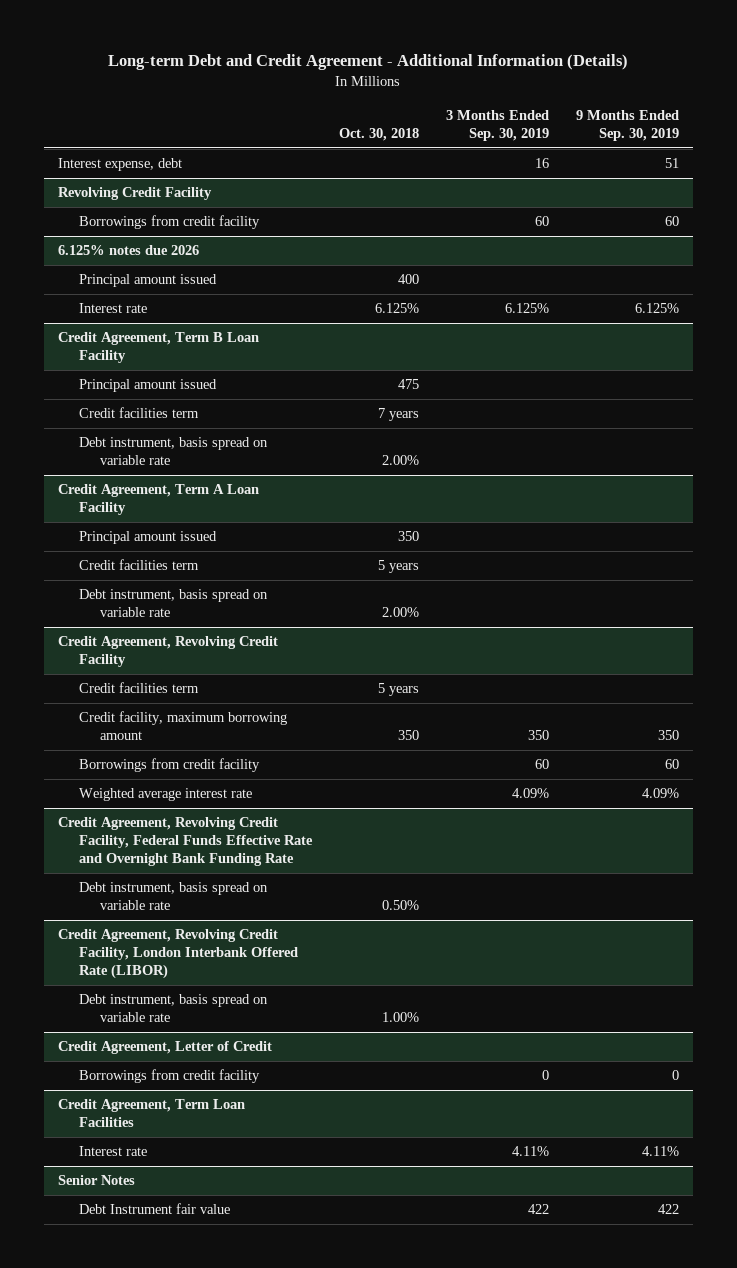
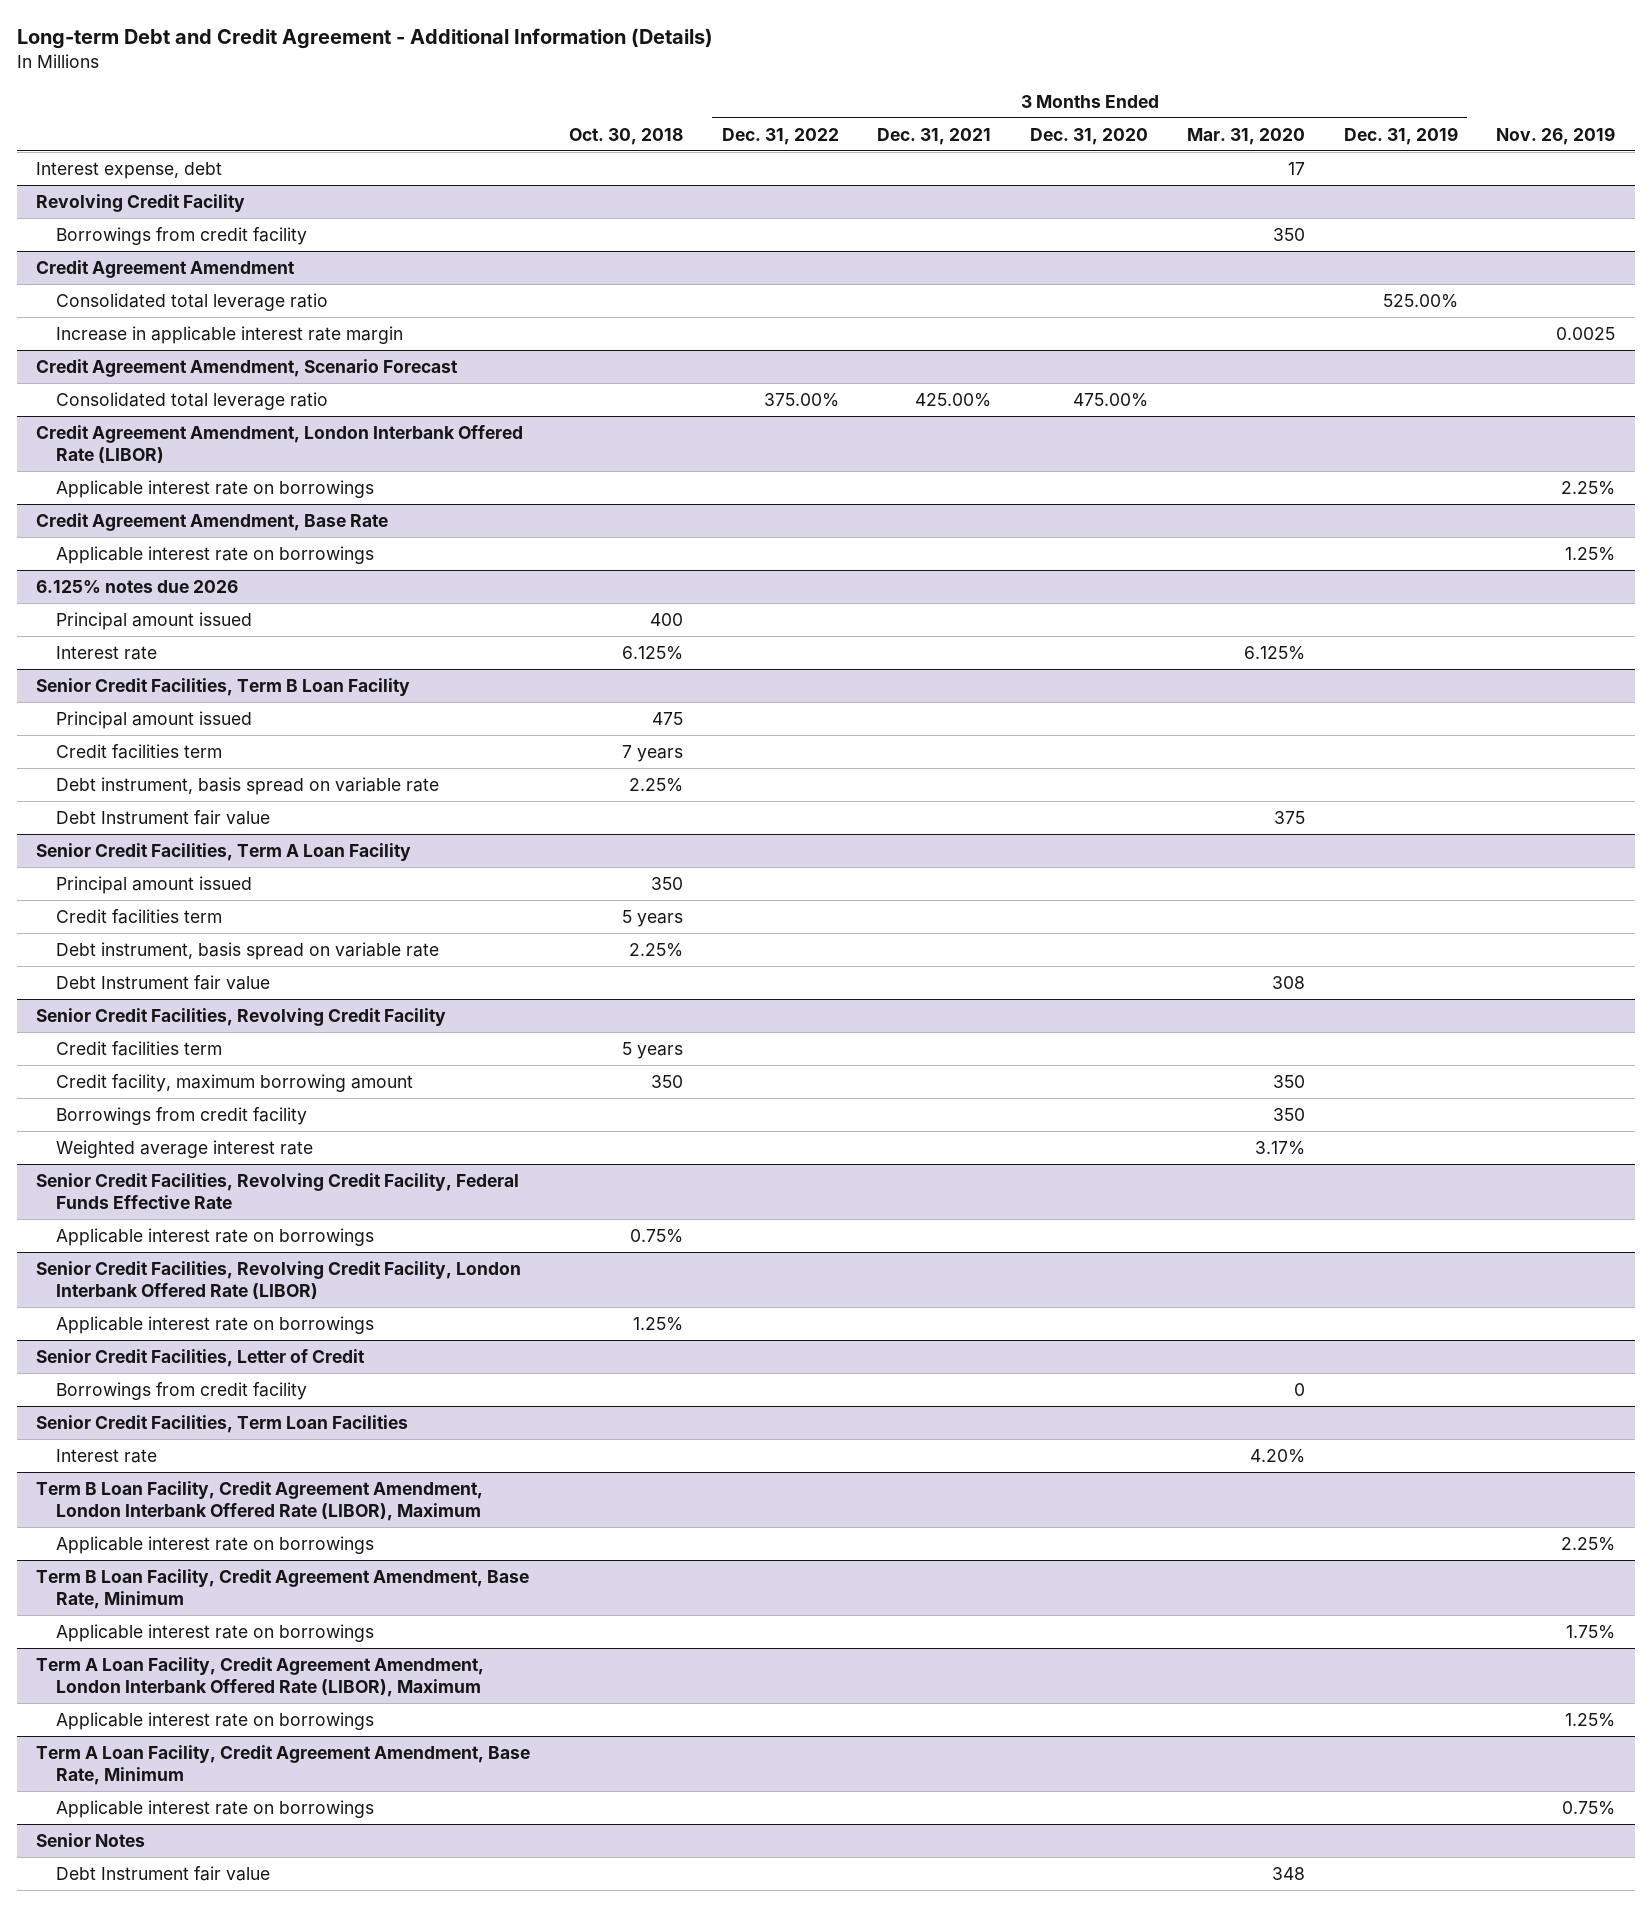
- | Oct. 30, 2018 | 3 Months Ended Sep. 30, 2019 | 9 Months Ended Sep. 30, 2019
+ | Oct. 30, 2018 | 3 Months Ended Dec. 31, 2022 | 3 Months Ended Dec. 31, 2021 | 3 Months Ended Dec. 31, 2020 | 3 Months Ended Mar. 31, 2020 | 3 Months Ended Dec. 31, 2019 | Nov. 26, 2019
+ Credit Agreement Amendment
+ Consolidated total leverage ratio | | | | | | 525.00% |
+ Increase in applicable interest rate margin | | | | | | | 0.0025
+ Credit Agreement Amendment, Scenario Forecast
+ Consolidated total leverage ratio | | 375.00% | 425.00% | 475.00% | | |
+ Credit Agreement Amendment, London Interbank Offered Rate (LIBOR)
+ Applicable interest rate on borrowings | | | | | | | 2.25%
+ Credit Agreement Amendment, Base Rate
+ Applicable interest rate on borrowings | | | | | | | 1.25%
- Credit Agreement, Term B Loan Facility
+ Senior Credit Facilities, Term B Loan Facility
- Debt instrument, basis spread on variable rate | 2.00% | |
- Credit Agreement, Term A Loan Facility
+ Debt instrument, basis spread on variable rate | 2.25% | | | | | |
+ Debt Instrument fair value | | | | | 375 | |
+ Senior Credit Facilities, Term A Loan Facility
- Debt instrument, basis spread on variable rate | 2.00% | |
- Credit Agreement, Revolving Credit Facility
+ Debt instrument, basis spread on variable rate | 2.25% | | | | | |
+ Debt Instrument fair value | | | | | 308 | |
+ Senior Credit Facilities, Revolving Credit Facility
- Credit Agreement, Revolving Credit Facility, Federal Funds Effective Rate and Overnight Bank Funding Rate
- Debt instrument, basis spread on variable rate | 0.50% | |
- Credit Agreement, Revolving Credit Facility, London Interbank Offered Rate (LIBOR)
- Debt instrument, basis spread on variable rate | 1.00% | |
- Credit Agreement, Letter of Credit
+ Senior Credit Facilities, Revolving Credit Facility, Federal Funds Effective Rate
+ Applicable interest rate on borrowings | 0.75% | | | | | |
+ Senior Credit Facilities, Revolving Credit Facility, London Interbank Offered Rate (LIBOR)
+ Applicable interest rate on borrowings | 1.25% | | | | | |
+ Senior Credit Facilities, Letter of Credit
- Credit Agreement, Term Loan Facilities
+ Senior Credit Facilities, Term Loan Facilities
+ Term B Loan Facility, Credit Agreement Amendment, London Interbank Offered Rate (LIBOR), Maximum
+ Applicable interest rate on borrowings | | | | | | | 2.25%
+ Term B Loan Facility, Credit Agreement Amendment, Base Rate, Minimum
+ Applicable interest rate on borrowings | | | | | | | 1.75%
+ Term A Loan Facility, Credit Agreement Amendment, London Interbank Offered Rate (LIBOR), Maximum
+ Applicable interest rate on borrowings | | | | | | | 1.25%
+ Term A Loan Facility, Credit Agreement Amendment, Base Rate, Minimum
+ Applicable interest rate on borrowings | | | | | | | 0.75%

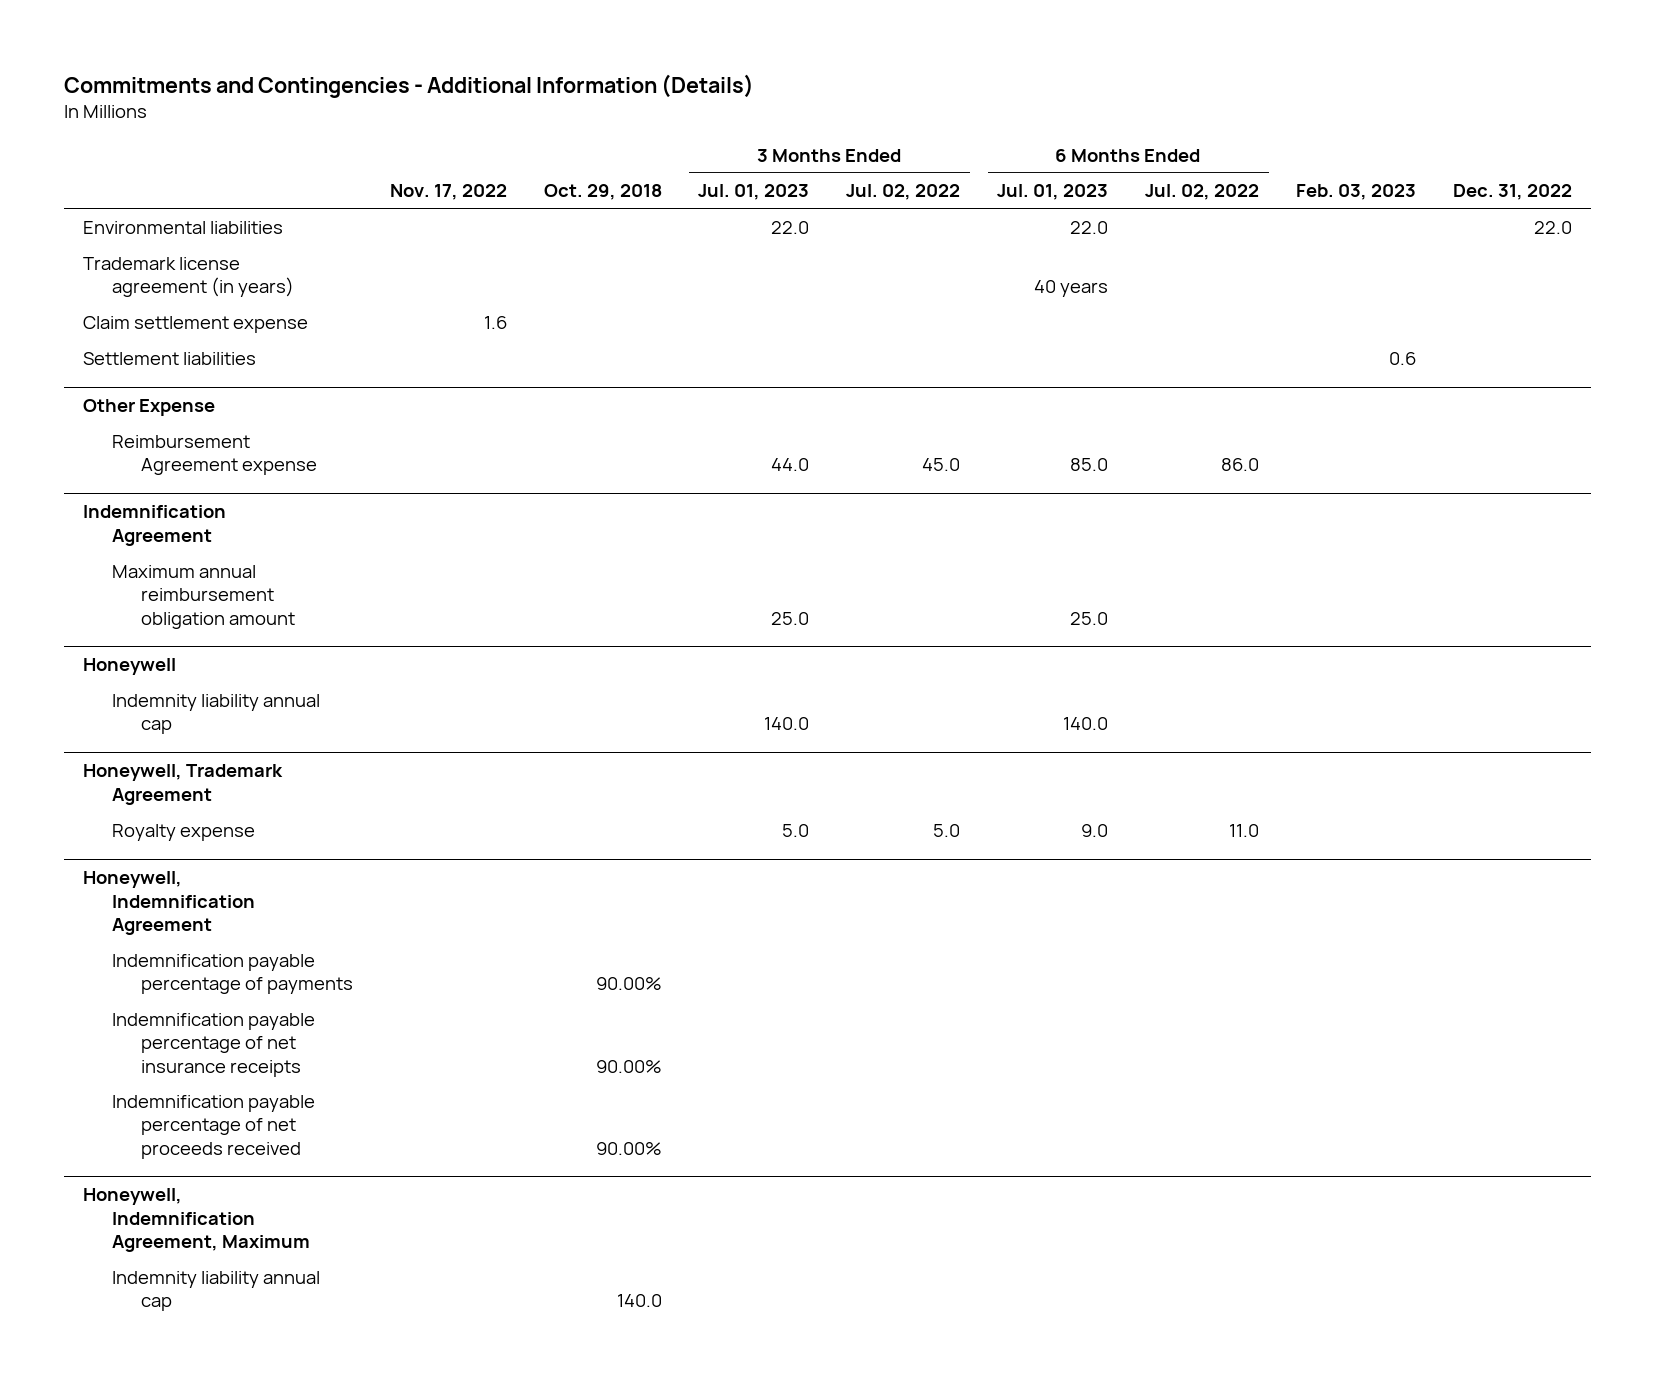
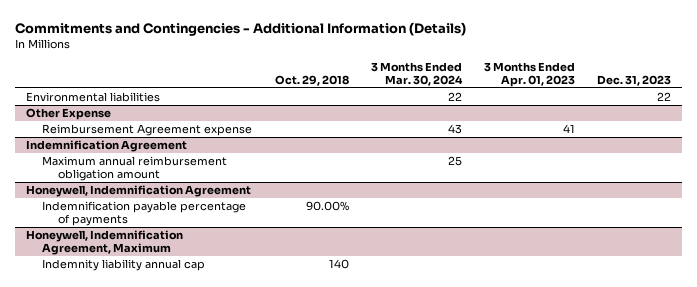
- | Nov. 17, 2022 | Oct. 29, 2018 | 3 Months Ended Jul. 01, 2023 | 3 Months Ended Jul. 02, 2022 | 6 Months Ended Jul. 01, 2023 | 6 Months Ended Jul. 02, 2022 | Feb. 03, 2023 | Dec. 31, 2022
+ | Oct. 29, 2018 | 3 Months Ended Mar. 30, 2024 | 3 Months Ended Apr. 01, 2023 | Dec. 31, 2023
- Trademark license agreement (in years) | | | | | 40 years | | |
- Claim settlement expense | 1.6 | | | | | | |
- Settlement liabilities | | | | | | | 0.6 |
- Honeywell
- Indemnity liability annual cap | | | 140.0 | | 140.0 | | |
- Honeywell, Trademark Agreement
- Royalty expense | | | 5.0 | 5.0 | 9.0 | 11.0 | |
@ Honeywell, Indemnification Agreement
- Indemnification payable percentage of net insurance receipts | | 90.00% | | | | | |
- Indemnification payable percentage of net proceeds received | | 90.00% | | | | | |
@ Honeywell, Indemnification Agreement, Maximum
- Indemnity liability annual cap | | 140.0 | | | | | |
+ Indemnity liability annual cap | 140 | | |

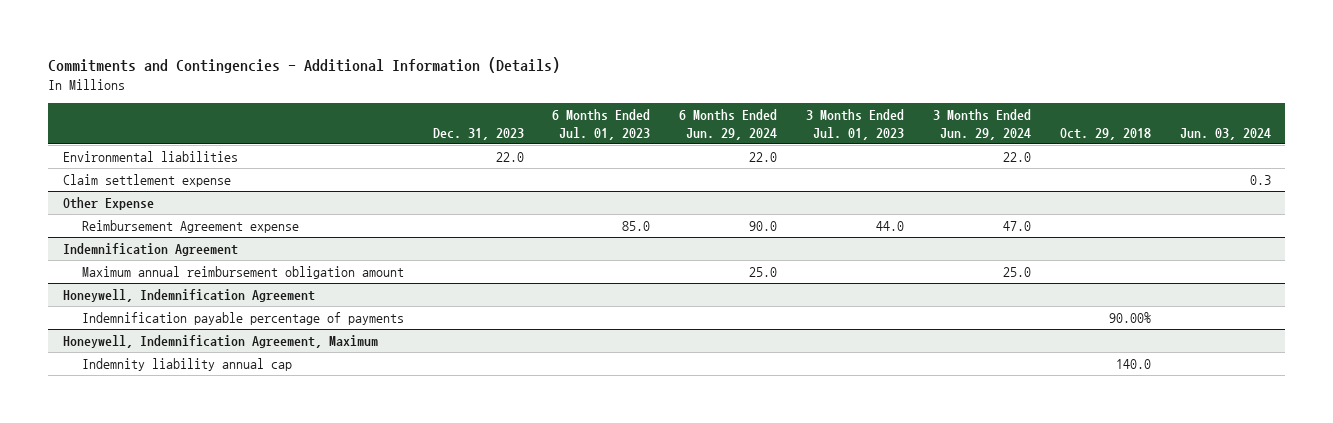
- | Oct. 29, 2018 | 3 Months Ended Mar. 30, 2024 | 3 Months Ended Apr. 01, 2023 | Dec. 31, 2023
+ | Dec. 31, 2023 | 6 Months Ended Jul. 01, 2023 | 6 Months Ended Jun. 29, 2024 | 3 Months Ended Jul. 01, 2023 | 3 Months Ended Jun. 29, 2024 | Oct. 29, 2018 | Jun. 03, 2024
- Environmental liabilities | | 22 | | 22
+ Environmental liabilities | 22.0 | | 22.0 | | 22.0 | |
+ Claim settlement expense | | | | | | | 0.3
@ Honeywell, Indemnification Agreement, Maximum
- Indemnity liability annual cap | 140 | | |
+ Indemnity liability annual cap | | | | | | 140.0 |

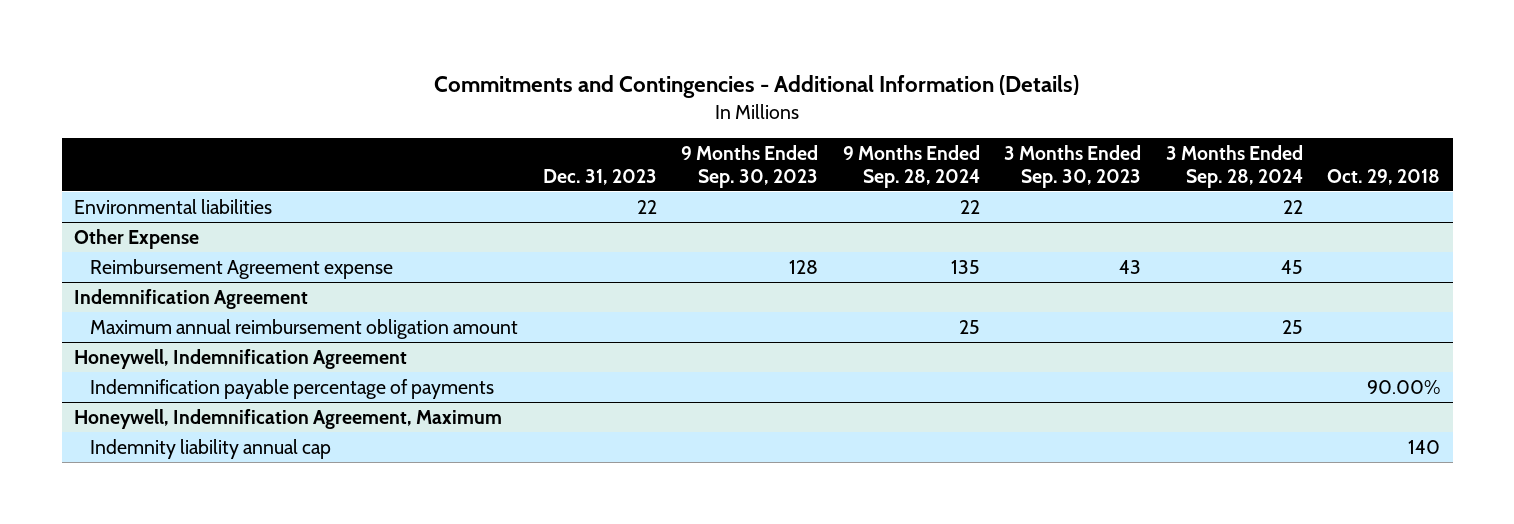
- | Dec. 31, 2023 | 6 Months Ended Jul. 01, 2023 | 6 Months Ended Jun. 29, 2024 | 3 Months Ended Jul. 01, 2023 | 3 Months Ended Jun. 29, 2024 | Oct. 29, 2018 | Jun. 03, 2024
+ | Dec. 31, 2023 | 9 Months Ended Sep. 30, 2023 | 9 Months Ended Sep. 28, 2024 | 3 Months Ended Sep. 30, 2023 | 3 Months Ended Sep. 28, 2024 | Oct. 29, 2018
- Environmental liabilities | 22.0 | | 22.0 | | 22.0 | |
- Claim settlement expense | | | | | | | 0.3
+ Environmental liabilities | 22 | | 22 | | 22 |
@ Honeywell, Indemnification Agreement, Maximum
- Indemnity liability annual cap | | | | | | 140.0 |
+ Indemnity liability annual cap | | | | | | 140

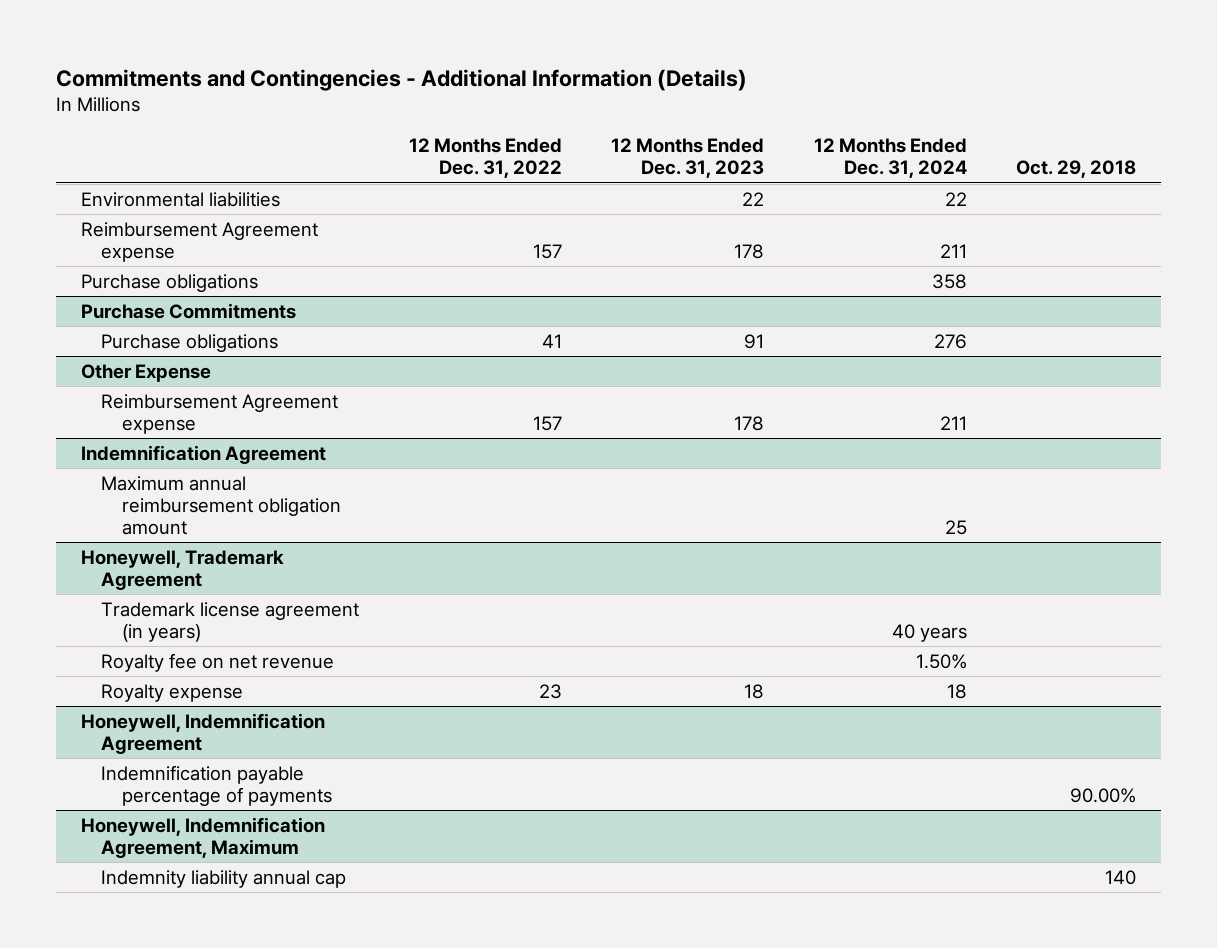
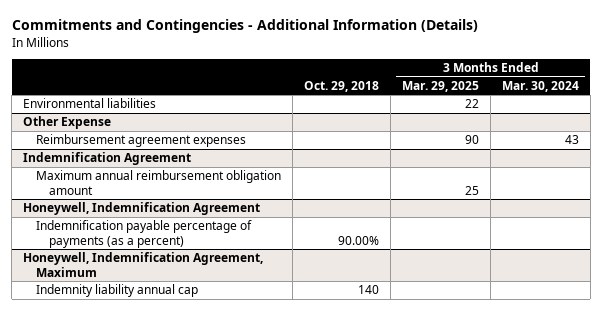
- | 12 Months Ended Dec. 31, 2022 | 12 Months Ended Dec. 31, 2023 | 12 Months Ended Dec. 31, 2024 | Oct. 29, 2018
+ | Oct. 29, 2018 | 3 Months Ended Mar. 29, 2025 | 3 Months Ended Mar. 30, 2024
- Reimbursement Agreement expense | 157 | 178 | 211 |
- Purchase obligations | | | 358 |
- Purchase Commitments
- Purchase obligations | 41 | 91 | 276 |
@ Other Expense
- Reimbursement Agreement expense | 157 | 178 | 211 |
+ Reimbursement agreement expenses | | 90 | 43
- Honeywell, Trademark Agreement
- Trademark license agreement (in years) | | | 40 years |
- Royalty fee on net revenue | | | 1.50% |
- Royalty expense | 23 | 18 | 18 |
@ Honeywell, Indemnification Agreement
- Indemnification payable percentage of payments | | | | 90.00%
+ Indemnification payable percentage of payments (as a percent) | 90.00% | |

